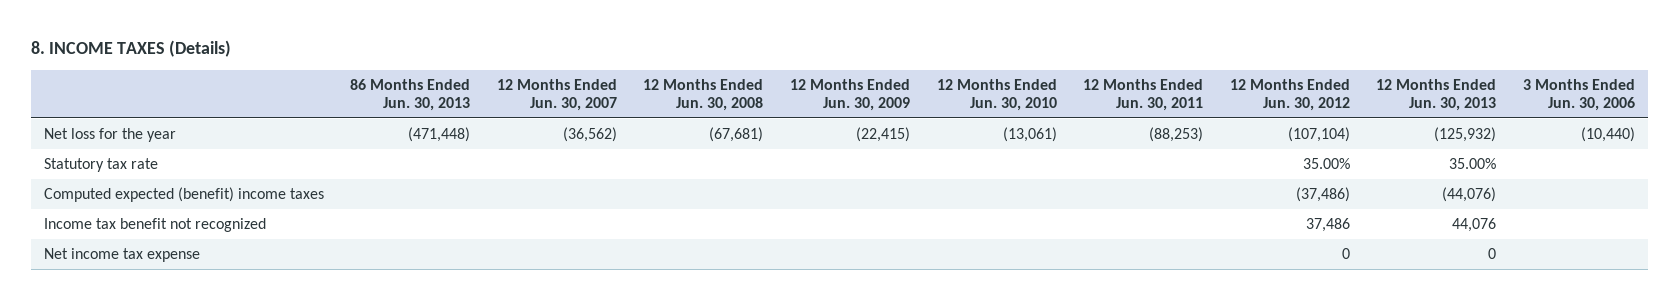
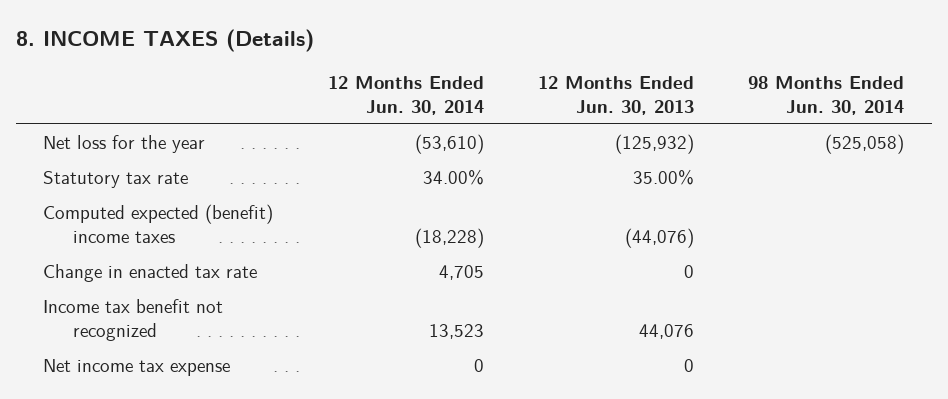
- | 86 Months Ended Jun. 30, 2013 | 12 Months Ended Jun. 30, 2007 | 12 Months Ended Jun. 30, 2008 | 12 Months Ended Jun. 30, 2009 | 12 Months Ended Jun. 30, 2010 | 12 Months Ended Jun. 30, 2011 | 12 Months Ended Jun. 30, 2012 | 12 Months Ended Jun. 30, 2013 | 3 Months Ended Jun. 30, 2006
+ | 12 Months Ended Jun. 30, 2014 | 12 Months Ended Jun. 30, 2013 | 98 Months Ended Jun. 30, 2014
+ Change in enacted tax rate | 4,705 | 0 |

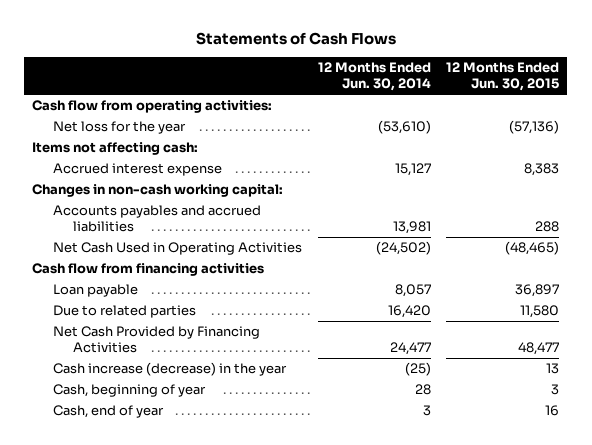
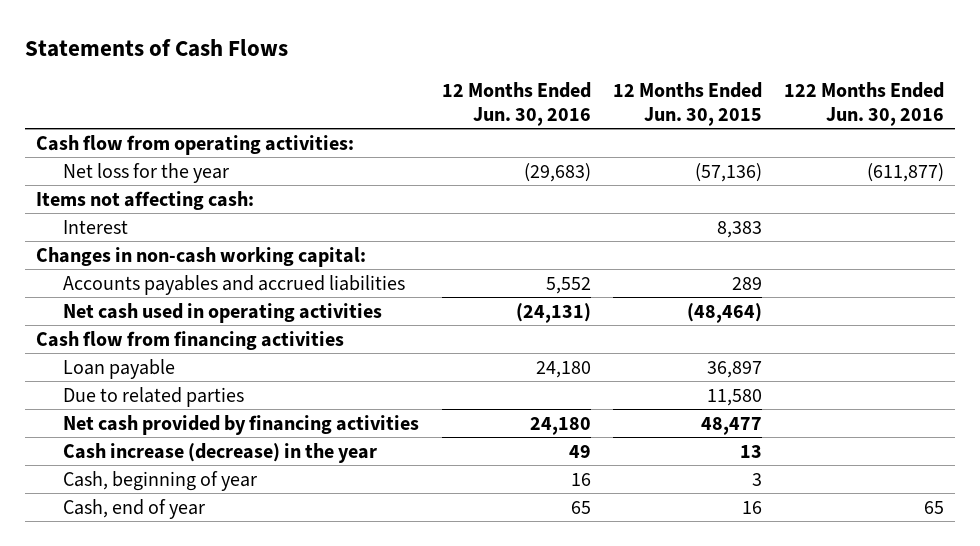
- | 12 Months Ended Jun. 30, 2014 | 12 Months Ended Jun. 30, 2015
+ | 12 Months Ended Jun. 30, 2016 | 12 Months Ended Jun. 30, 2015 | 122 Months Ended Jun. 30, 2016
- Accrued interest expense | 15,127 | 8,383
+ Interest | | 8,383 |
- Accounts payables and accrued liabilities | 13,981 | 288
- Net Cash Used in Operating Activities | (24,502) | (48,465)
+ Accounts payables and accrued liabilities | 5,552 | 289 |
+ Net cash used in operating activities | (24,131) | (48,464) |
- Net Cash Provided by Financing Activities | 24,477 | 48,477
+ Net cash provided by financing activities | 24,180 | 48,477 |

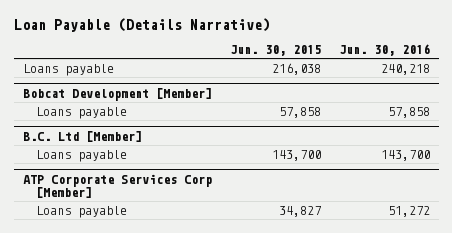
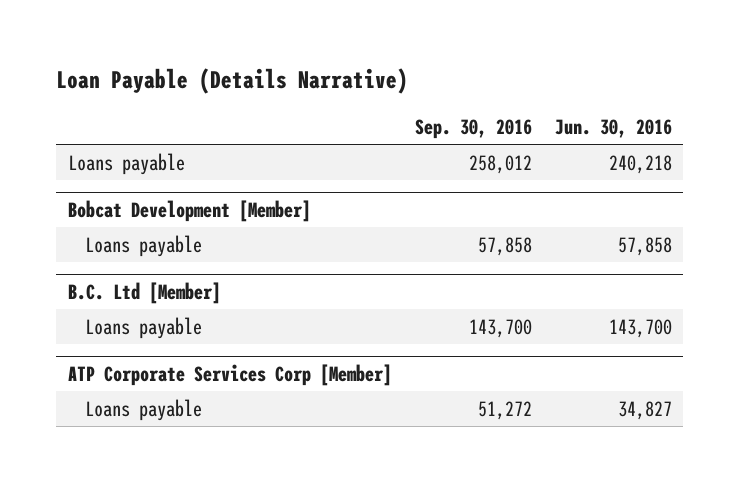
- | Jun. 30, 2015 | Jun. 30, 2016
+ | Sep. 30, 2016 | Jun. 30, 2016
@ ATP Corporate Services Corp [Member]
- Loans payable | 34,827 | 51,272
+ Loans payable | 51,272 | 34,827

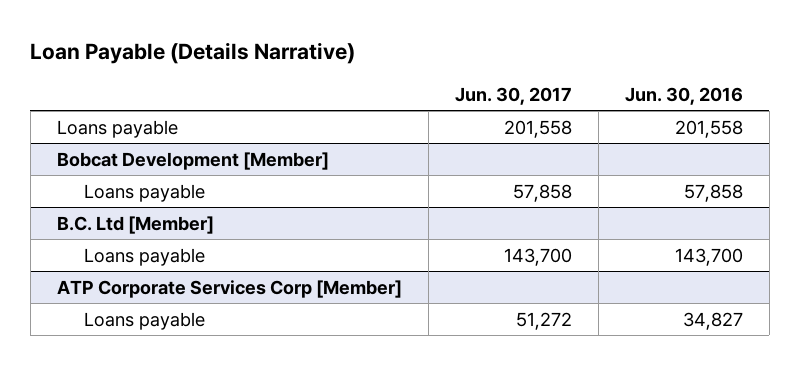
- | Sep. 30, 2016 | Jun. 30, 2016
+ | Jun. 30, 2017 | Jun. 30, 2016
- Loans payable | 258,012 | 240,218
+ Loans payable | 201,558 | 201,558

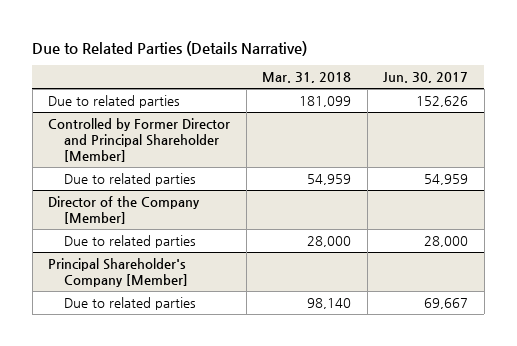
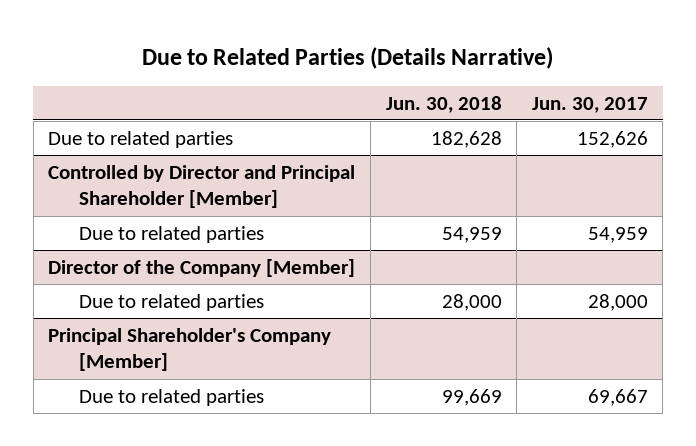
- | Mar. 31, 2018 | Jun. 30, 2017
+ | Jun. 30, 2018 | Jun. 30, 2017
- Controlled by Former Director and Principal Shareholder [Member]
+ Controlled by Director and Principal Shareholder [Member]

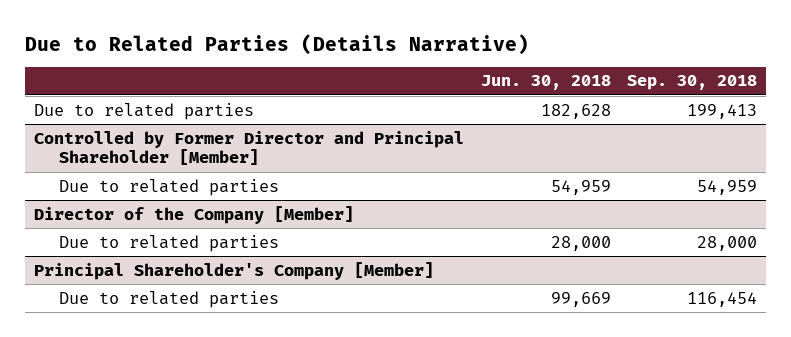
- | Jun. 30, 2018 | Jun. 30, 2017
+ | Jun. 30, 2018 | Sep. 30, 2018
- Controlled by Director and Principal Shareholder [Member]
+ Controlled by Former Director and Principal Shareholder [Member]

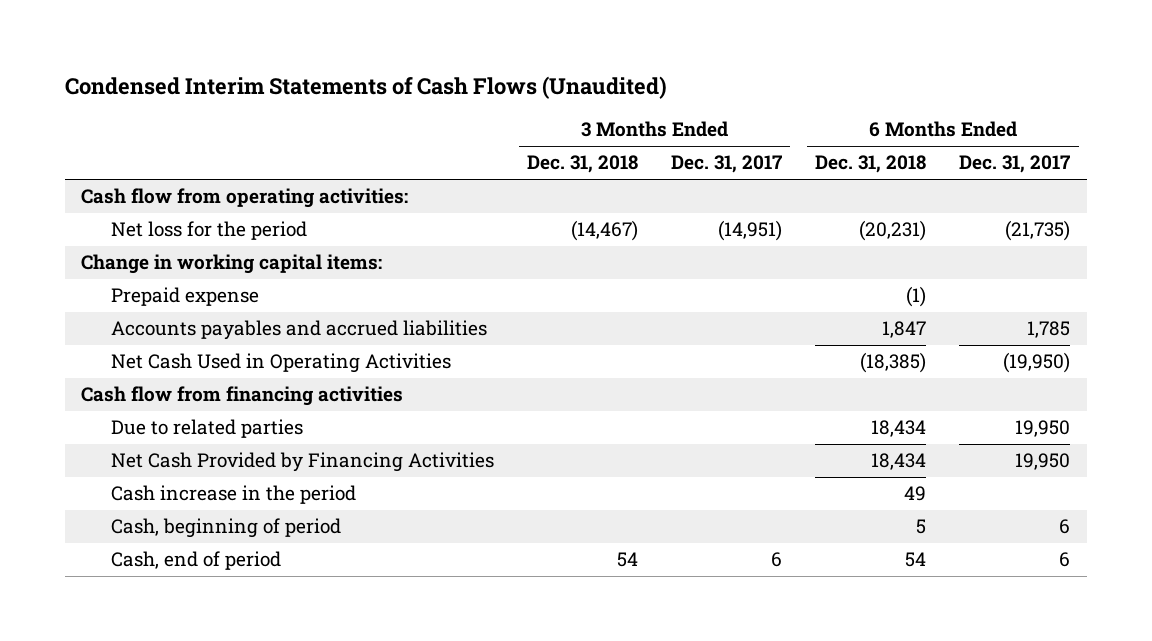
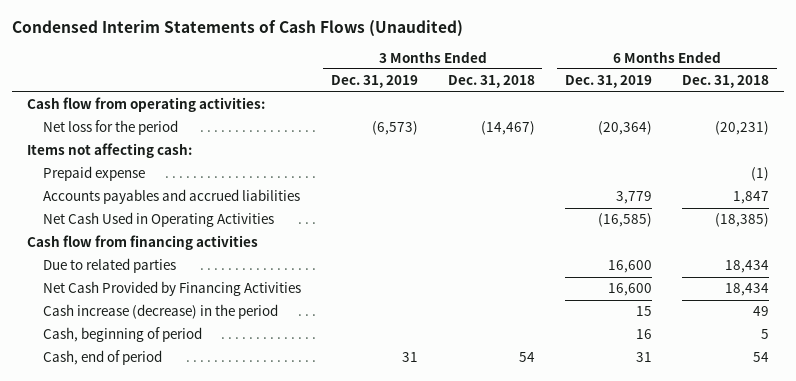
- | 3 Months Ended Dec. 31, 2018 | 3 Months Ended Dec. 31, 2017 | 6 Months Ended Dec. 31, 2018 | 6 Months Ended Dec. 31, 2017
+ | 3 Months Ended Dec. 31, 2019 | 3 Months Ended Dec. 31, 2018 | 6 Months Ended Dec. 31, 2019 | 6 Months Ended Dec. 31, 2018
- Change in working capital items:
+ Items not affecting cash:
- Cash increase in the period | | | 49 |
+ Cash increase (decrease) in the period | | | 15 | 49

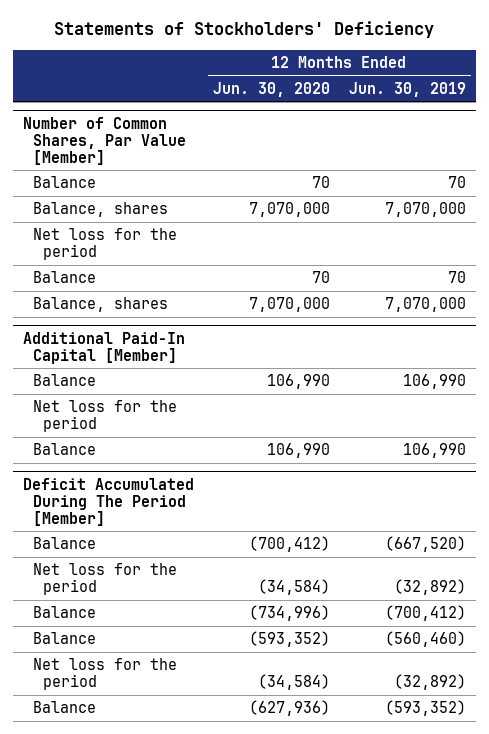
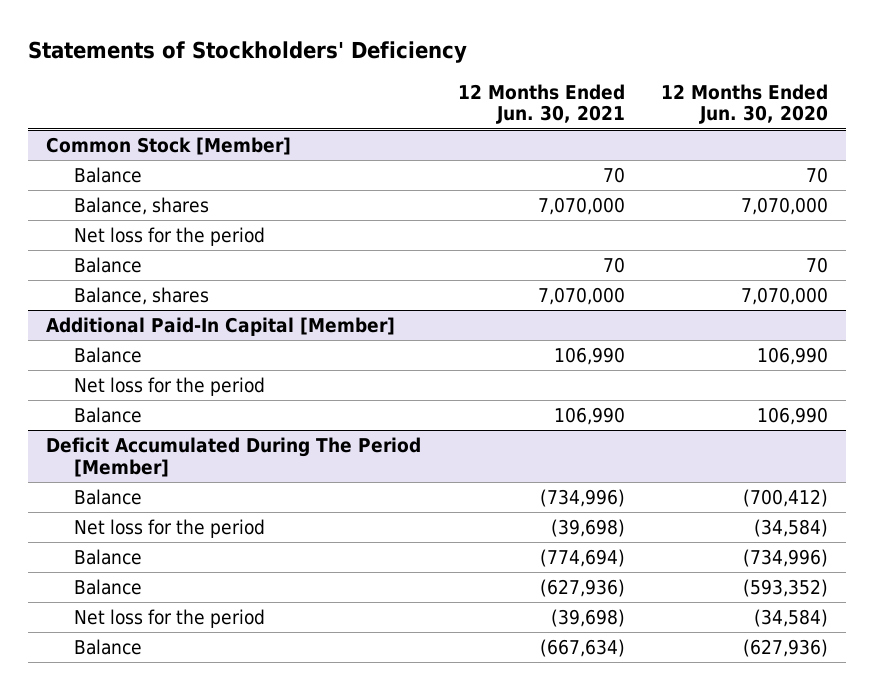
- | 12 Months Ended Jun. 30, 2020 | 12 Months Ended Jun. 30, 2019
+ | 12 Months Ended Jun. 30, 2021 | 12 Months Ended Jun. 30, 2020
- Number of Common Shares, Par Value [Member]
+ Common Stock [Member]

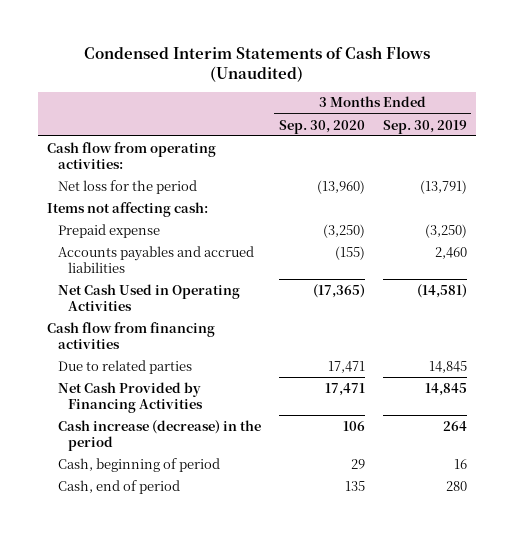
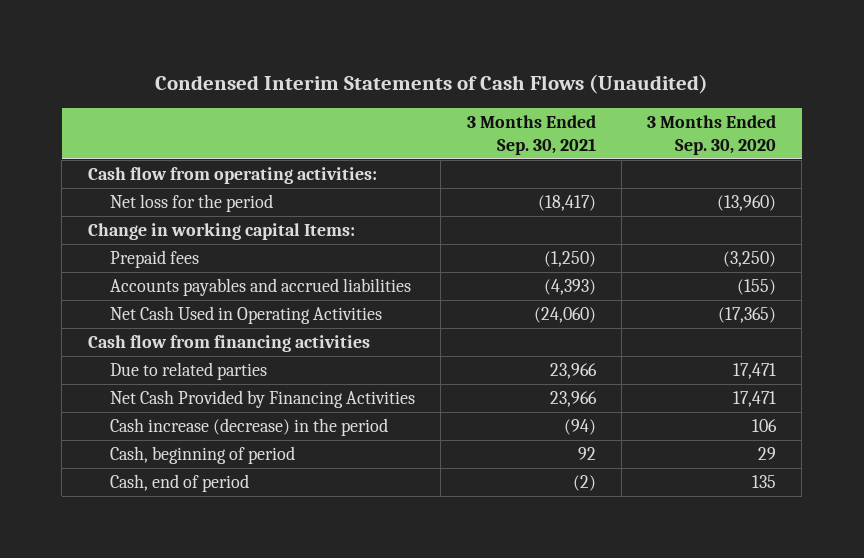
- | 3 Months Ended Sep. 30, 2020 | 3 Months Ended Sep. 30, 2019
+ | 3 Months Ended Sep. 30, 2021 | 3 Months Ended Sep. 30, 2020
- Items not affecting cash:
- Prepaid expense | (3,250) | (3,250)
+ Change in working capital Items:
+ Prepaid fees | (1,250) | (3,250)

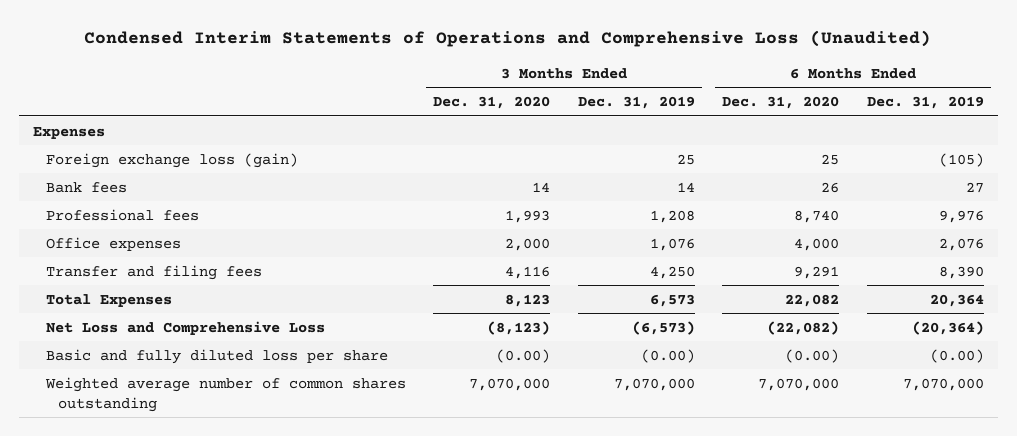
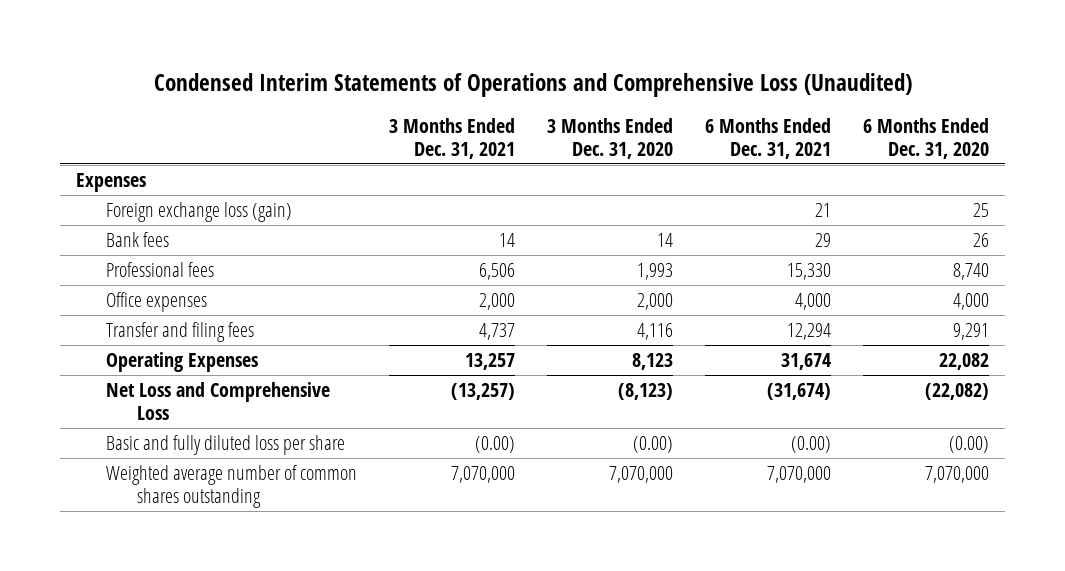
- | 3 Months Ended Dec. 31, 2020 | 3 Months Ended Dec. 31, 2019 | 6 Months Ended Dec. 31, 2020 | 6 Months Ended Dec. 31, 2019
+ | 3 Months Ended Dec. 31, 2021 | 3 Months Ended Dec. 31, 2020 | 6 Months Ended Dec. 31, 2021 | 6 Months Ended Dec. 31, 2020
- Total Expenses | 8,123 | 6,573 | 22,082 | 20,364
+ Operating Expenses | 13,257 | 8,123 | 31,674 | 22,082

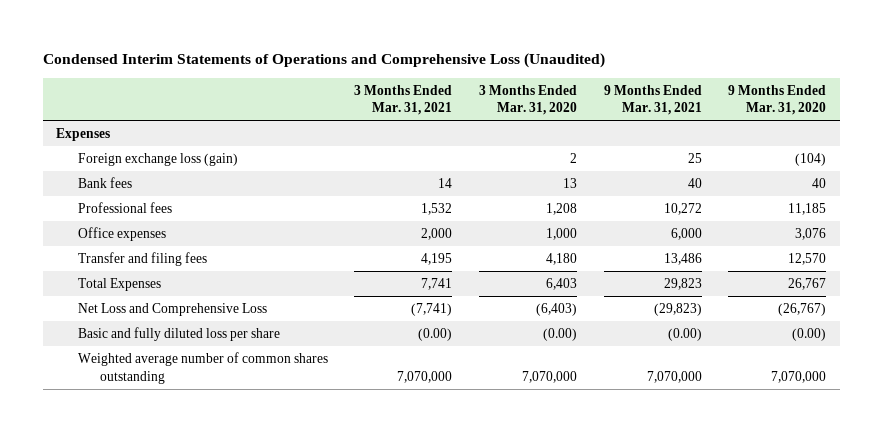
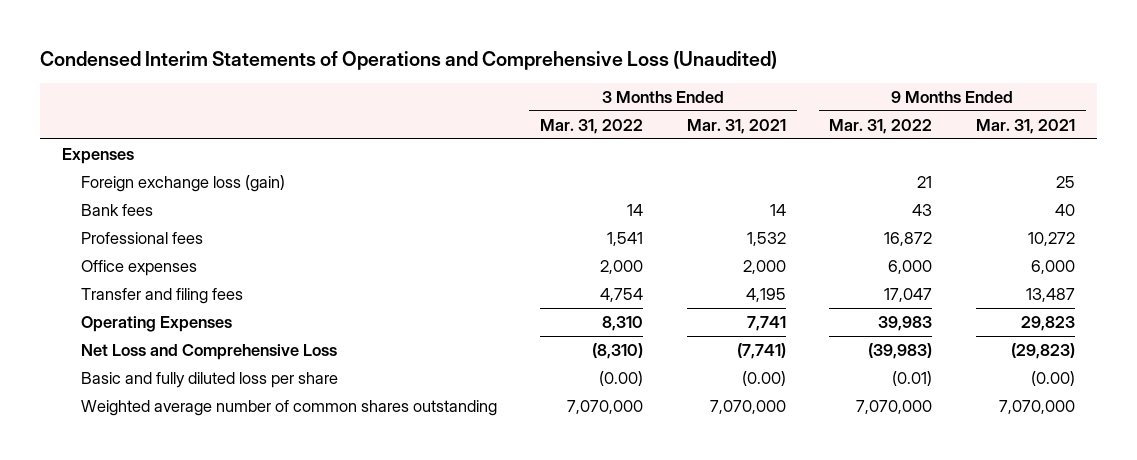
- | 3 Months Ended Mar. 31, 2021 | 3 Months Ended Mar. 31, 2020 | 9 Months Ended Mar. 31, 2021 | 9 Months Ended Mar. 31, 2020
+ | 3 Months Ended Mar. 31, 2022 | 3 Months Ended Mar. 31, 2021 | 9 Months Ended Mar. 31, 2022 | 9 Months Ended Mar. 31, 2021
- Transfer and filing fees | 4,195 | 4,180 | 13,486 | 12,570
- Total Expenses | 7,741 | 6,403 | 29,823 | 26,767
+ Transfer and filing fees | 4,754 | 4,195 | 17,047 | 13,487
+ Operating Expenses | 8,310 | 7,741 | 39,983 | 29,823

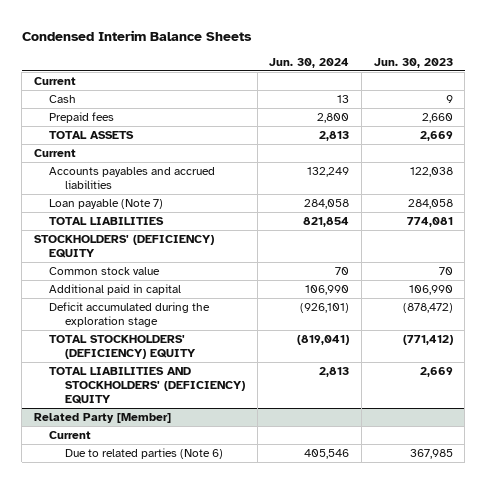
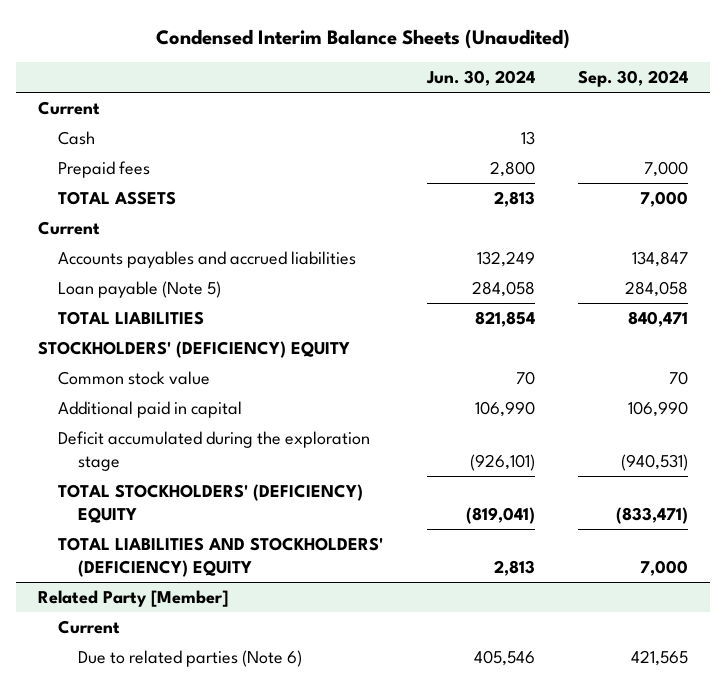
- Condensed Interim Balance Sheets
+ Condensed Interim Balance Sheets (Unaudited)
- | Jun. 30, 2024 | Jun. 30, 2023
+ | Jun. 30, 2024 | Sep. 30, 2024
- Loan payable (Note 7) | 284,058 | 284,058
+ Loan payable (Note 5) | 284,058 | 284,058

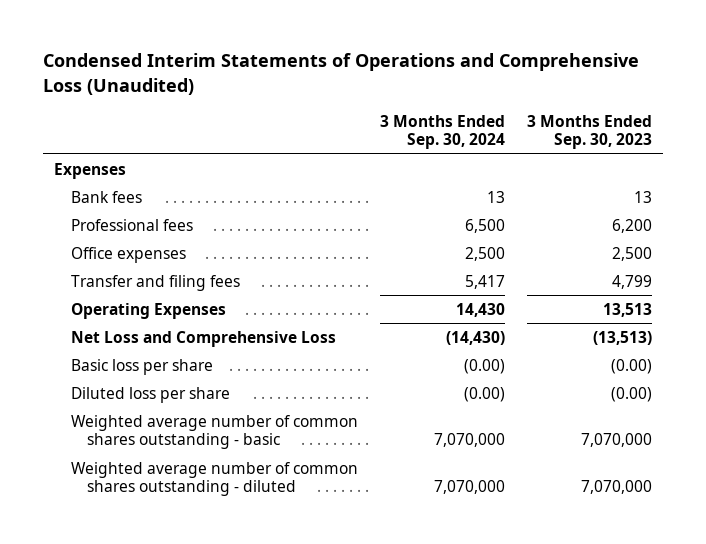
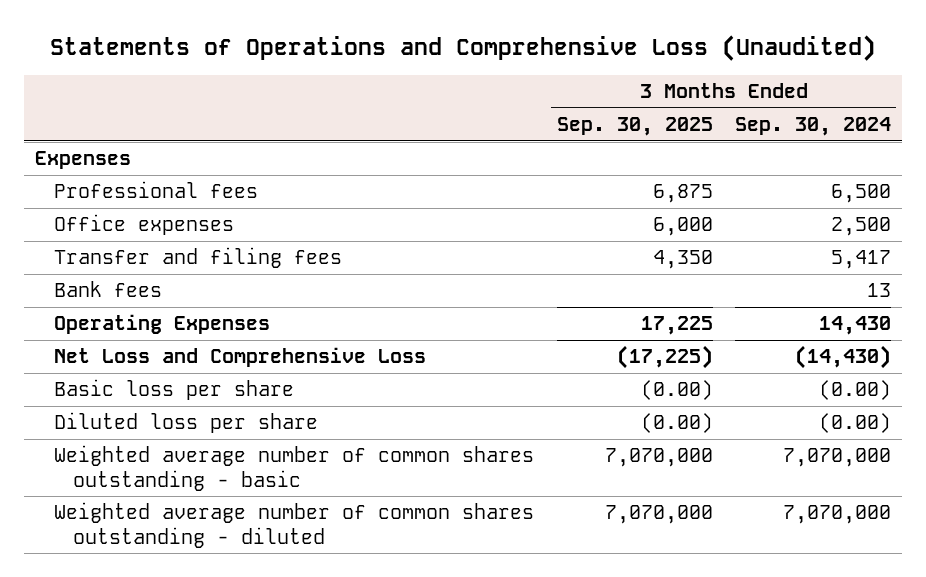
- Condensed Interim Statements of Operations and Comprehensive Loss (Unaudited)
+ Statements of Operations and Comprehensive Loss (Unaudited)
- | 3 Months Ended Sep. 30, 2024 | 3 Months Ended Sep. 30, 2023
+ | 3 Months Ended Sep. 30, 2025 | 3 Months Ended Sep. 30, 2024
moved down: Bank fees | | 13

